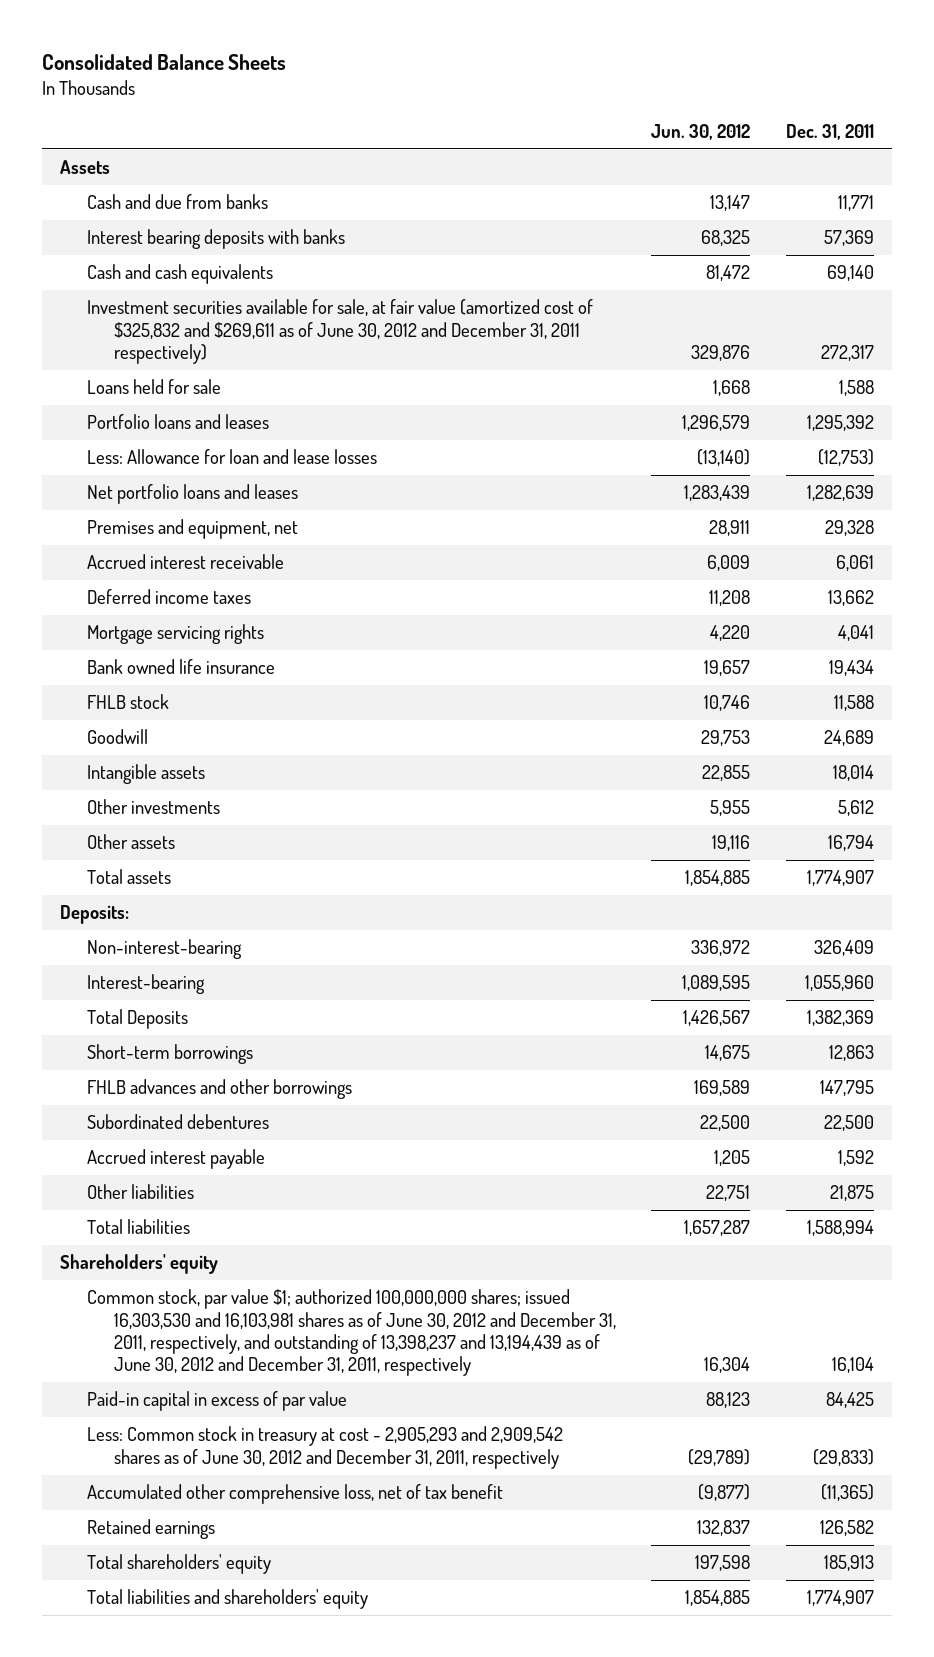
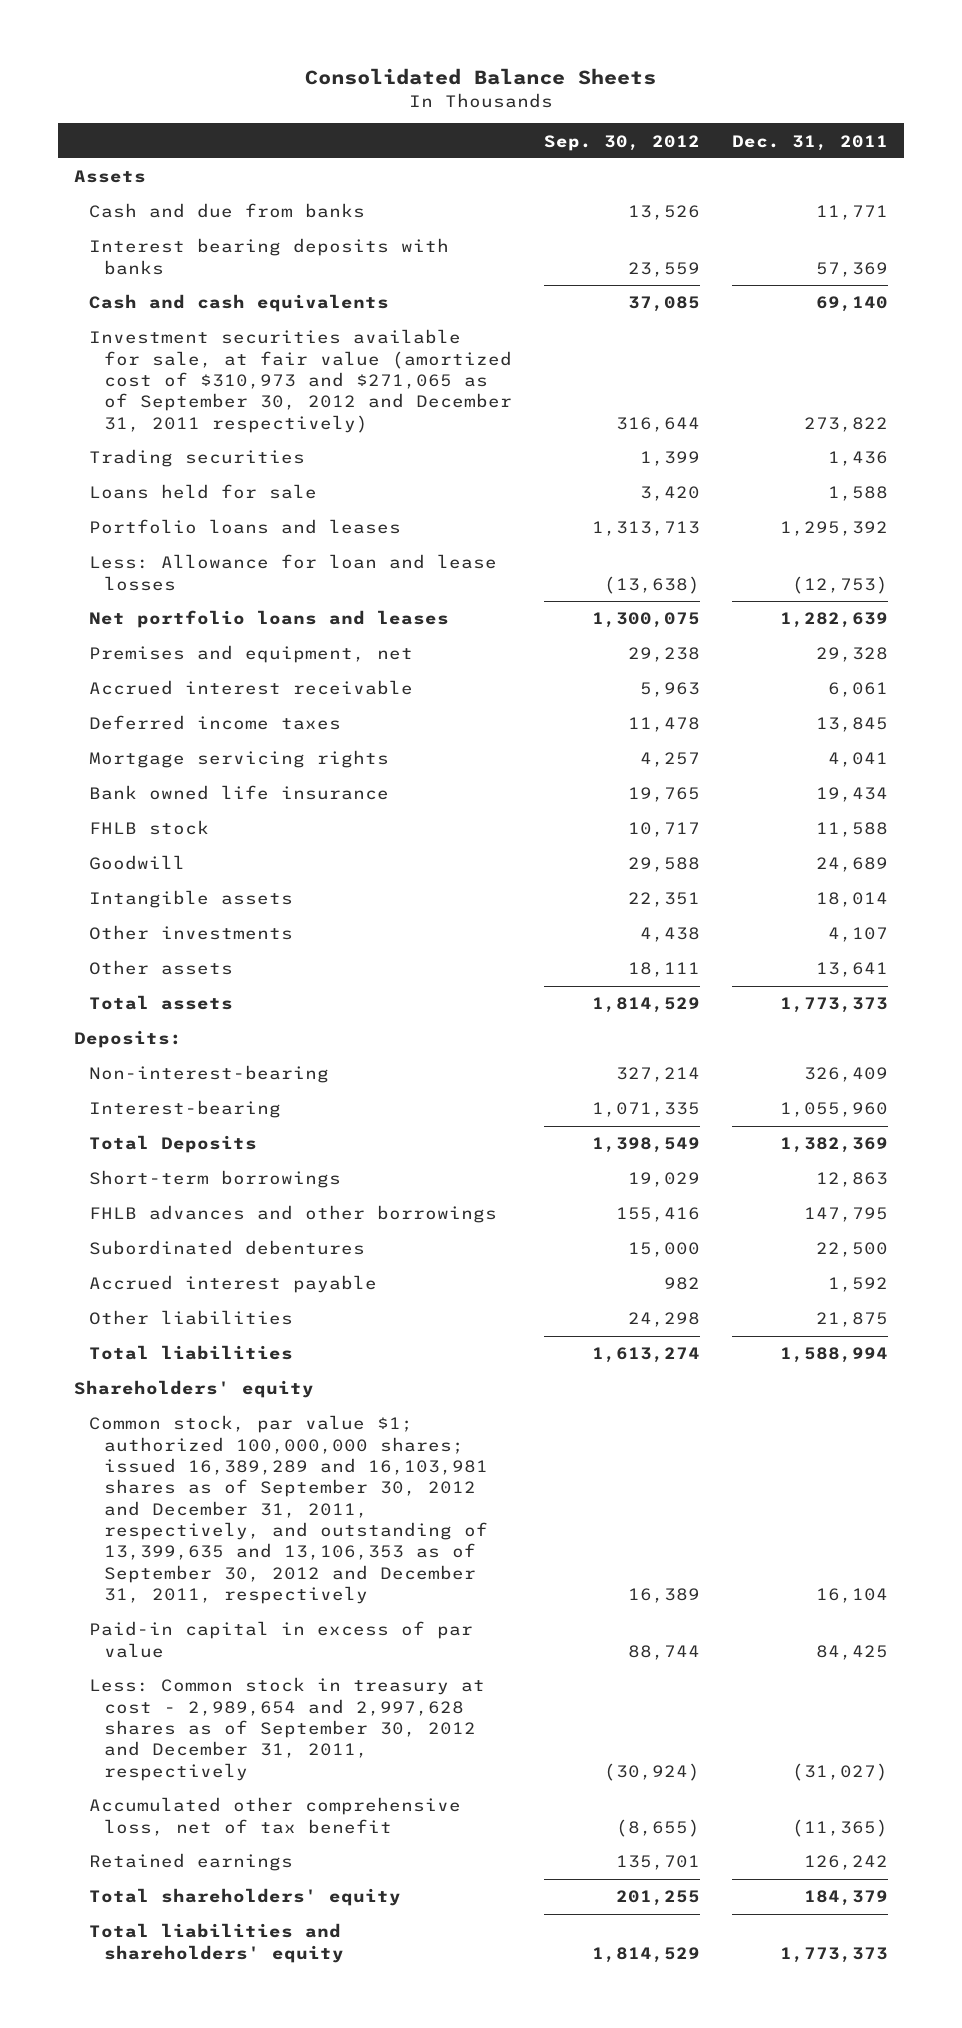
- | Jun. 30, 2012 | Dec. 31, 2011
+ | Sep. 30, 2012 | Dec. 31, 2011
- Investment securities available for sale, at fair value (amortized cost of $325,832 and $269,611 as of June 30, 2012 and December 31, 2011 respectively) | 329,876 | 272,317
+ Investment securities available for sale, at fair value (amortized cost of $310,973 and $271,065 as of September 30, 2012 and December 31, 2011 respectively) | 316,644 | 273,822
+ Trading securities | 1,399 | 1,436
- Deferred income taxes | 11,208 | 13,662
+ Deferred income taxes | 11,478 | 13,845
- Other investments | 5,955 | 5,612
- Other assets | 19,116 | 16,794
- Total assets | 1,854,885 | 1,774,907
+ Other investments | 4,438 | 4,107
+ Other assets | 18,111 | 13,641
+ Total assets | 1,814,529 | 1,773,373
- Common stock, par value $1; authorized 100,000,000 shares; issued 16,303,530 and 16,103,981 shares as of June 30, 2012 and December 31, 2011, respectively, and outstanding of 13,398,237 and 13,194,439 as of June 30, 2012 and December 31, 2011, respectively | 16,304 | 16,104
+ Common stock, par value $1; authorized 100,000,000 shares; issued 16,389,289 and 16,103,981 shares as of September 30, 2012 and December 31, 2011, respectively, and outstanding of 13,399,635 and 13,106,353 as of September 30, 2012 and December 31, 2011, respectively | 16,389 | 16,104
- Less: Common stock in treasury at cost - 2,905,293 and 2,909,542 shares as of June 30, 2012 and December 31, 2011, respectively | (29,789) | (29,833)
+ Less: Common stock in treasury at cost - 2,989,654 and 2,997,628 shares as of September 30, 2012 and December 31, 2011, respectively | (30,924) | (31,027)
- Retained earnings | 132,837 | 126,582
- Total shareholders' equity | 197,598 | 185,913
- Total liabilities and shareholders' equity | 1,854,885 | 1,774,907
+ Retained earnings | 135,701 | 126,242
+ Total shareholders' equity | 201,255 | 184,379
+ Total liabilities and shareholders' equity | 1,814,529 | 1,773,373

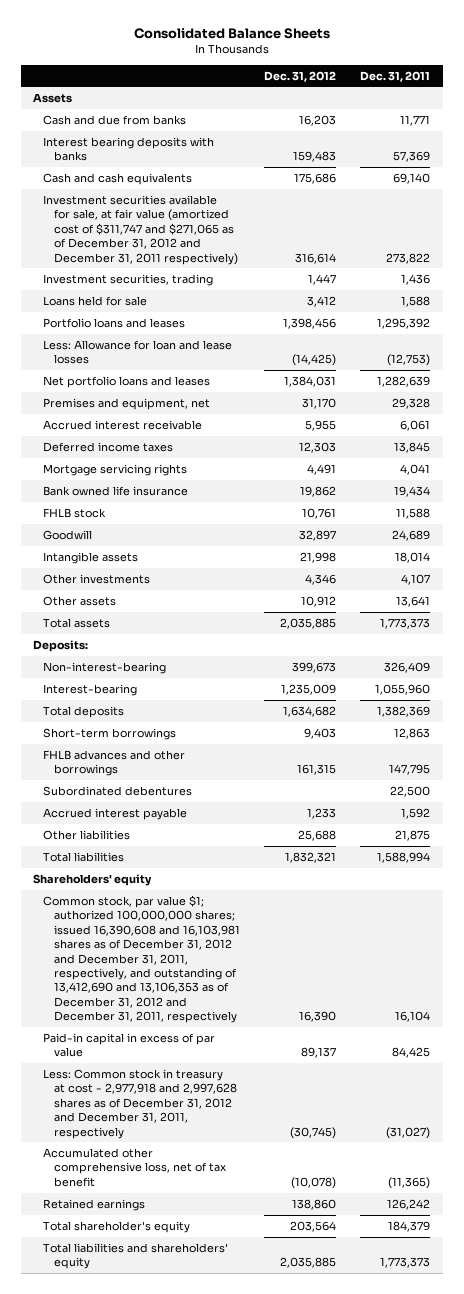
- | Sep. 30, 2012 | Dec. 31, 2011
+ | Dec. 31, 2012 | Dec. 31, 2011
- Investment securities available for sale, at fair value (amortized cost of $310,973 and $271,065 as of September 30, 2012 and December 31, 2011 respectively) | 316,644 | 273,822
- Trading securities | 1,399 | 1,436
+ Investment securities available for sale, at fair value (amortized cost of $311,747 and $271,065 as of December 31, 2012 and December 31, 2011 respectively) | 316,614 | 273,822
+ Investment securities, trading | 1,447 | 1,436
- Total Deposits | 1,398,549 | 1,382,369
+ Total deposits | 1,634,682 | 1,382,369
- Common stock, par value $1; authorized 100,000,000 shares; issued 16,389,289 and 16,103,981 shares as of September 30, 2012 and December 31, 2011, respectively, and outstanding of 13,399,635 and 13,106,353 as of September 30, 2012 and December 31, 2011, respectively | 16,389 | 16,104
+ Common stock, par value $1; authorized 100,000,000 shares; issued 16,390,608 and 16,103,981 shares as of December 31, 2012 and December 31, 2011, respectively, and outstanding of 13,412,690 and 13,106,353 as of December 31, 2012 and December 31, 2011, respectively | 16,390 | 16,104
- Less: Common stock in treasury at cost - 2,989,654 and 2,997,628 shares as of September 30, 2012 and December 31, 2011, respectively | (30,924) | (31,027)
+ Less: Common stock in treasury at cost - 2,977,918 and 2,997,628 shares as of December 31, 2012 and December 31, 2011, respectively | (30,745) | (31,027)
- Total shareholders' equity | 201,255 | 184,379
+ Total shareholder's equity | 203,564 | 184,379

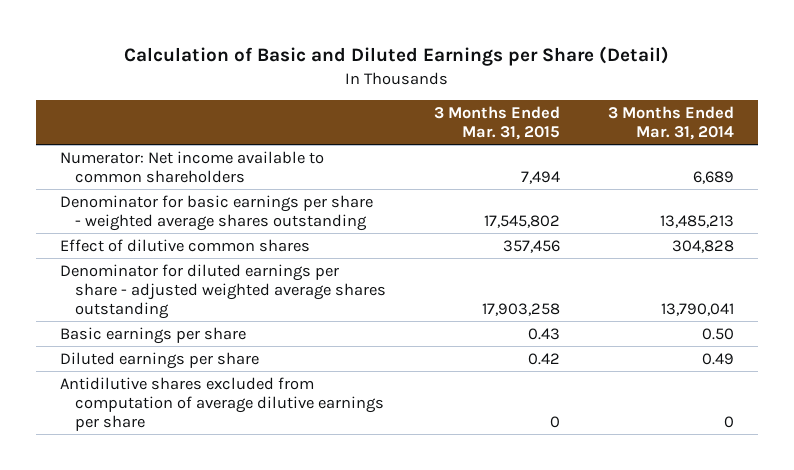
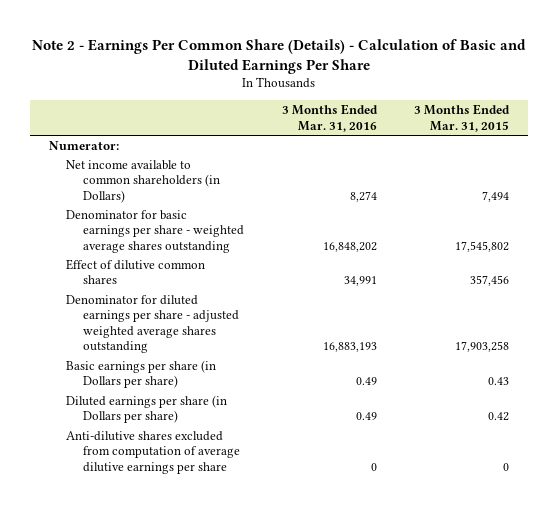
- Calculation of Basic and Diluted Earnings per Share (Detail)
+ Note 2 - Earnings Per Common Share (Details) - Calculation of Basic and Diluted Earnings Per Share
- | 3 Months Ended Mar. 31, 2015 | 3 Months Ended Mar. 31, 2014
+ | 3 Months Ended Mar. 31, 2016 | 3 Months Ended Mar. 31, 2015
- Numerator: Net income available to common shareholders | 7,494 | 6,689
+ Numerator:
+ Net income available to common shareholders (in Dollars) | 8,274 | 7,494
- Basic earnings per share | 0.43 | 0.50
- Diluted earnings per share | 0.42 | 0.49
- Antidilutive shares excluded from computation of average dilutive earnings per share | 0 | 0
+ Basic earnings per share (in Dollars per share) | 0.49 | 0.43
+ Diluted earnings per share (in Dollars per share) | 0.49 | 0.42
+ Anti-dilutive shares excluded from computation of average dilutive earnings per share | 0 | 0

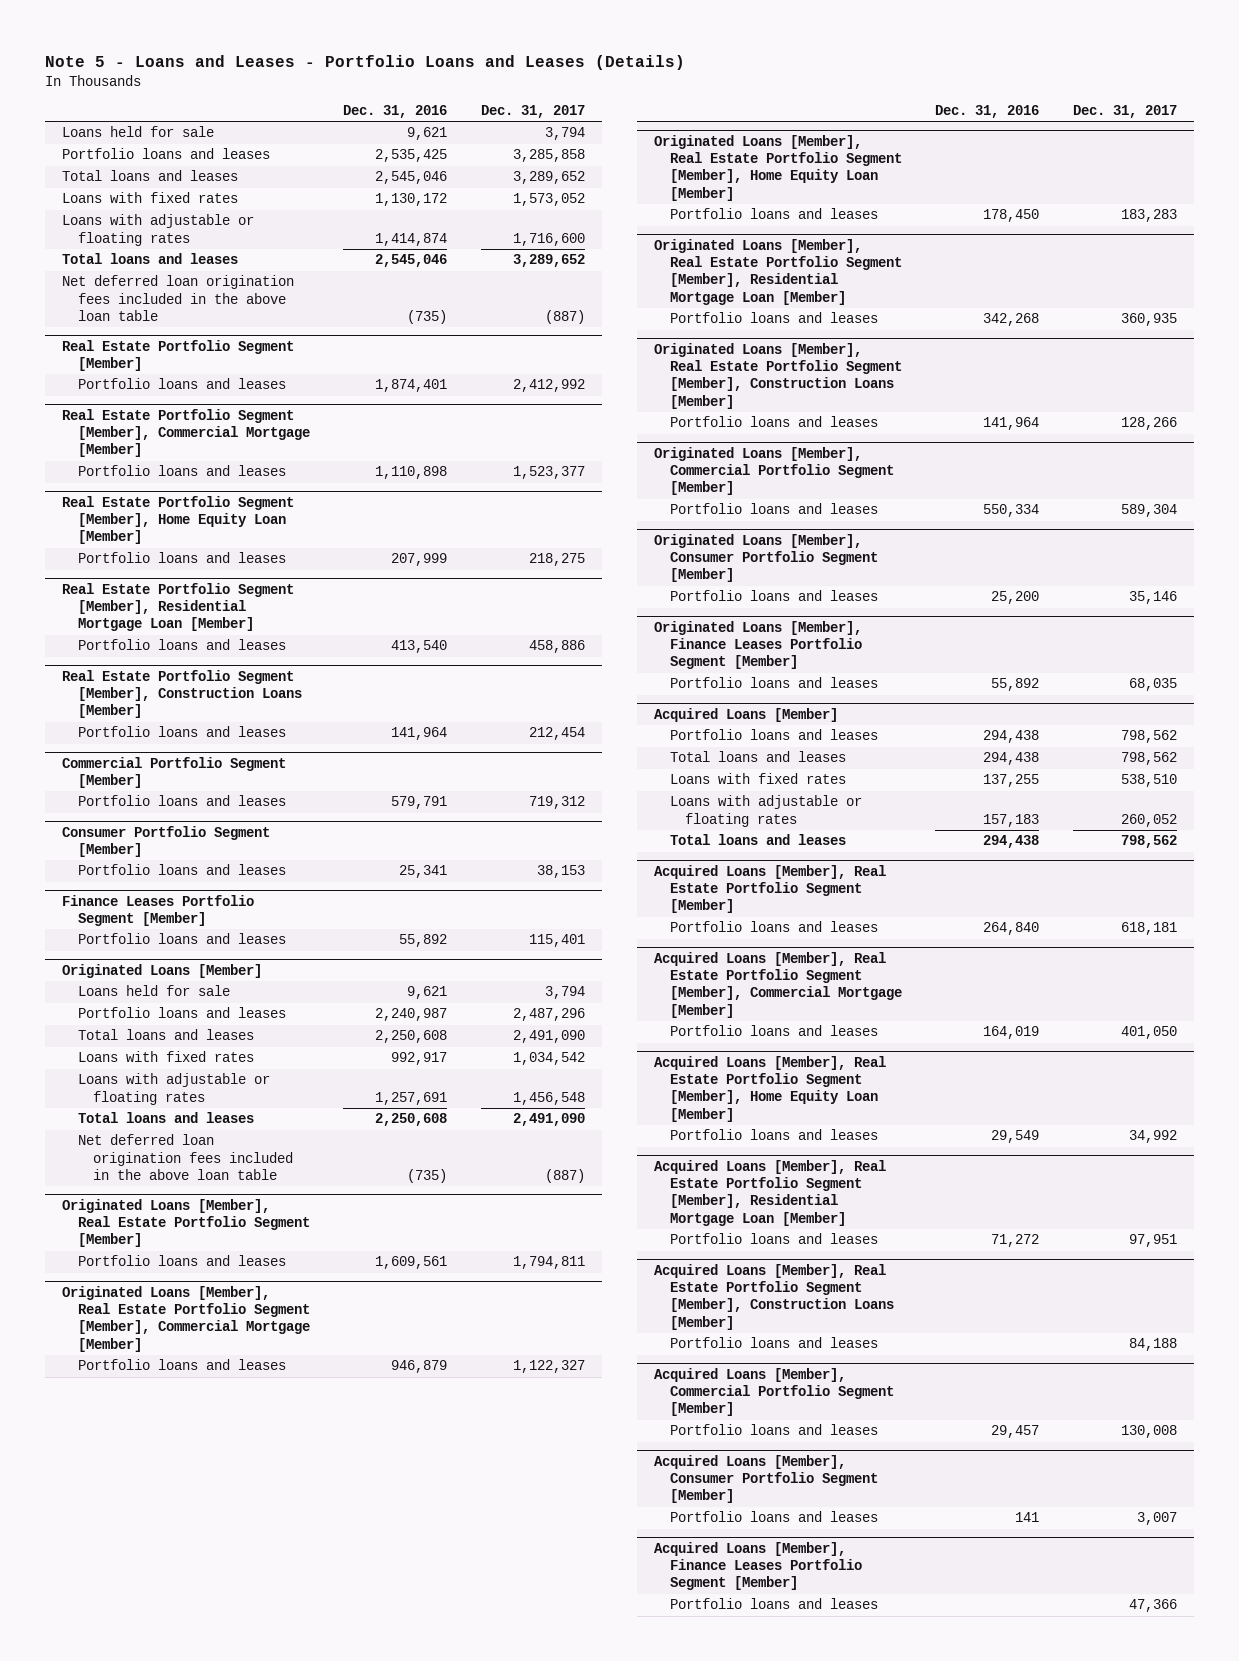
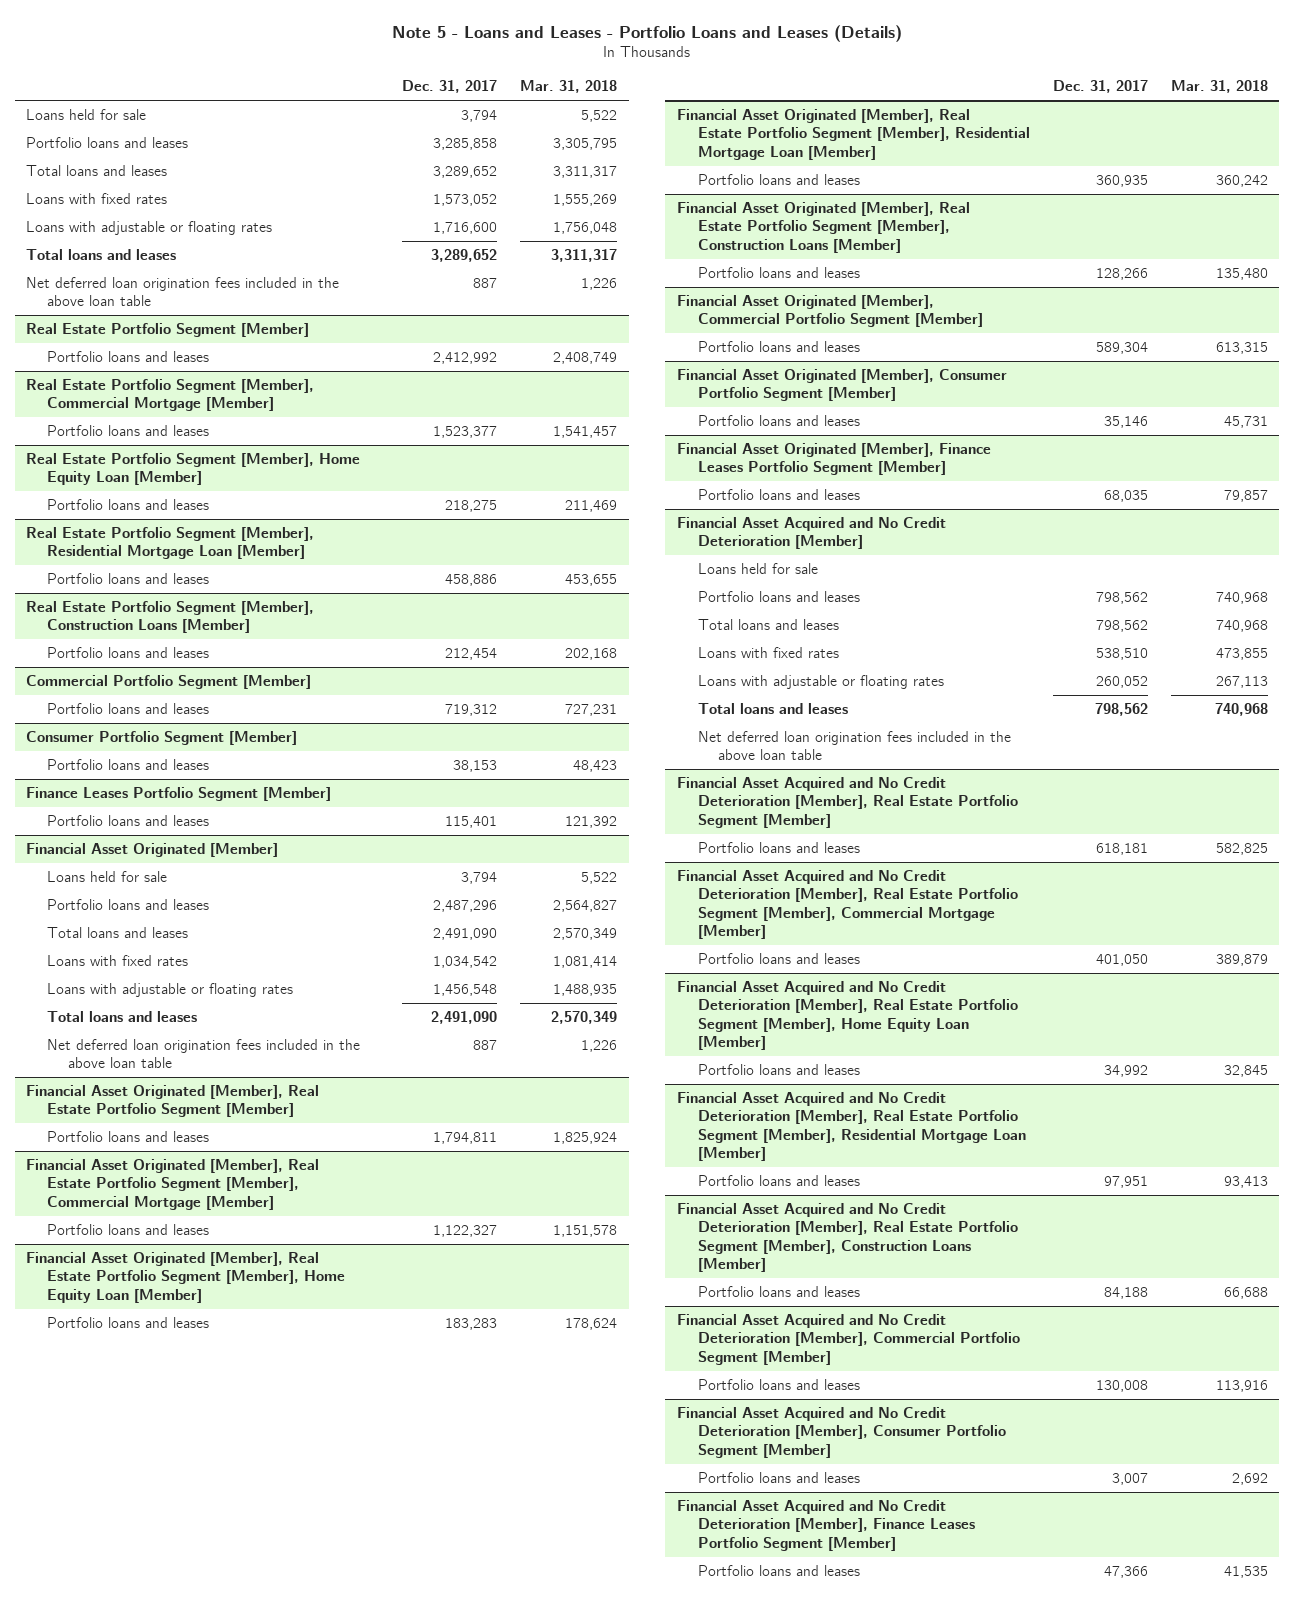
- | Dec. 31, 2016 | Dec. 31, 2017
+ | Dec. 31, 2017 | Mar. 31, 2018
- Net deferred loan origination fees included in the above loan table | (735) | (887)
+ Net deferred loan origination fees included in the above loan table | 887 | 1,226
- Originated Loans [Member]
+ Financial Asset Originated [Member]
- Net deferred loan origination fees included in the above loan table | (735) | (887)
- Originated Loans [Member], Real Estate Portfolio Segment [Member]
+ Net deferred loan origination fees included in the above loan table | 887 | 1,226
+ Financial Asset Originated [Member], Real Estate Portfolio Segment [Member]
- Originated Loans [Member], Real Estate Portfolio Segment [Member], Commercial Mortgage [Member]
+ Financial Asset Originated [Member], Real Estate Portfolio Segment [Member], Commercial Mortgage [Member]
- Originated Loans [Member], Real Estate Portfolio Segment [Member], Home Equity Loan [Member]
+ Financial Asset Originated [Member], Real Estate Portfolio Segment [Member], Home Equity Loan [Member]
- Originated Loans [Member], Real Estate Portfolio Segment [Member], Residential Mortgage Loan [Member]
+ Financial Asset Originated [Member], Real Estate Portfolio Segment [Member], Residential Mortgage Loan [Member]
- Originated Loans [Member], Real Estate Portfolio Segment [Member], Construction Loans [Member]
+ Financial Asset Originated [Member], Real Estate Portfolio Segment [Member], Construction Loans [Member]
- Originated Loans [Member], Commercial Portfolio Segment [Member]
+ Financial Asset Originated [Member], Commercial Portfolio Segment [Member]
- Originated Loans [Member], Consumer Portfolio Segment [Member]
+ Financial Asset Originated [Member], Consumer Portfolio Segment [Member]
- Originated Loans [Member], Finance Leases Portfolio Segment [Member]
+ Financial Asset Originated [Member], Finance Leases Portfolio Segment [Member]
- Acquired Loans [Member]
+ Financial Asset Acquired and No Credit Deterioration [Member]
+ Loans held for sale
- Acquired Loans [Member], Real Estate Portfolio Segment [Member]
+ Net deferred loan origination fees included in the above loan table
+ Financial Asset Acquired and No Credit Deterioration [Member], Real Estate Portfolio Segment [Member]
- Acquired Loans [Member], Real Estate Portfolio Segment [Member], Commercial Mortgage [Member]
+ Financial Asset Acquired and No Credit Deterioration [Member], Real Estate Portfolio Segment [Member], Commercial Mortgage [Member]
- Acquired Loans [Member], Real Estate Portfolio Segment [Member], Home Equity Loan [Member]
+ Financial Asset Acquired and No Credit Deterioration [Member], Real Estate Portfolio Segment [Member], Home Equity Loan [Member]
- Acquired Loans [Member], Real Estate Portfolio Segment [Member], Residential Mortgage Loan [Member]
+ Financial Asset Acquired and No Credit Deterioration [Member], Real Estate Portfolio Segment [Member], Residential Mortgage Loan [Member]
- Acquired Loans [Member], Real Estate Portfolio Segment [Member], Construction Loans [Member]
+ Financial Asset Acquired and No Credit Deterioration [Member], Real Estate Portfolio Segment [Member], Construction Loans [Member]
- Acquired Loans [Member], Commercial Portfolio Segment [Member]
+ Financial Asset Acquired and No Credit Deterioration [Member], Commercial Portfolio Segment [Member]
- Acquired Loans [Member], Consumer Portfolio Segment [Member]
+ Financial Asset Acquired and No Credit Deterioration [Member], Consumer Portfolio Segment [Member]
- Acquired Loans [Member], Finance Leases Portfolio Segment [Member]
+ Financial Asset Acquired and No Credit Deterioration [Member], Finance Leases Portfolio Segment [Member]

